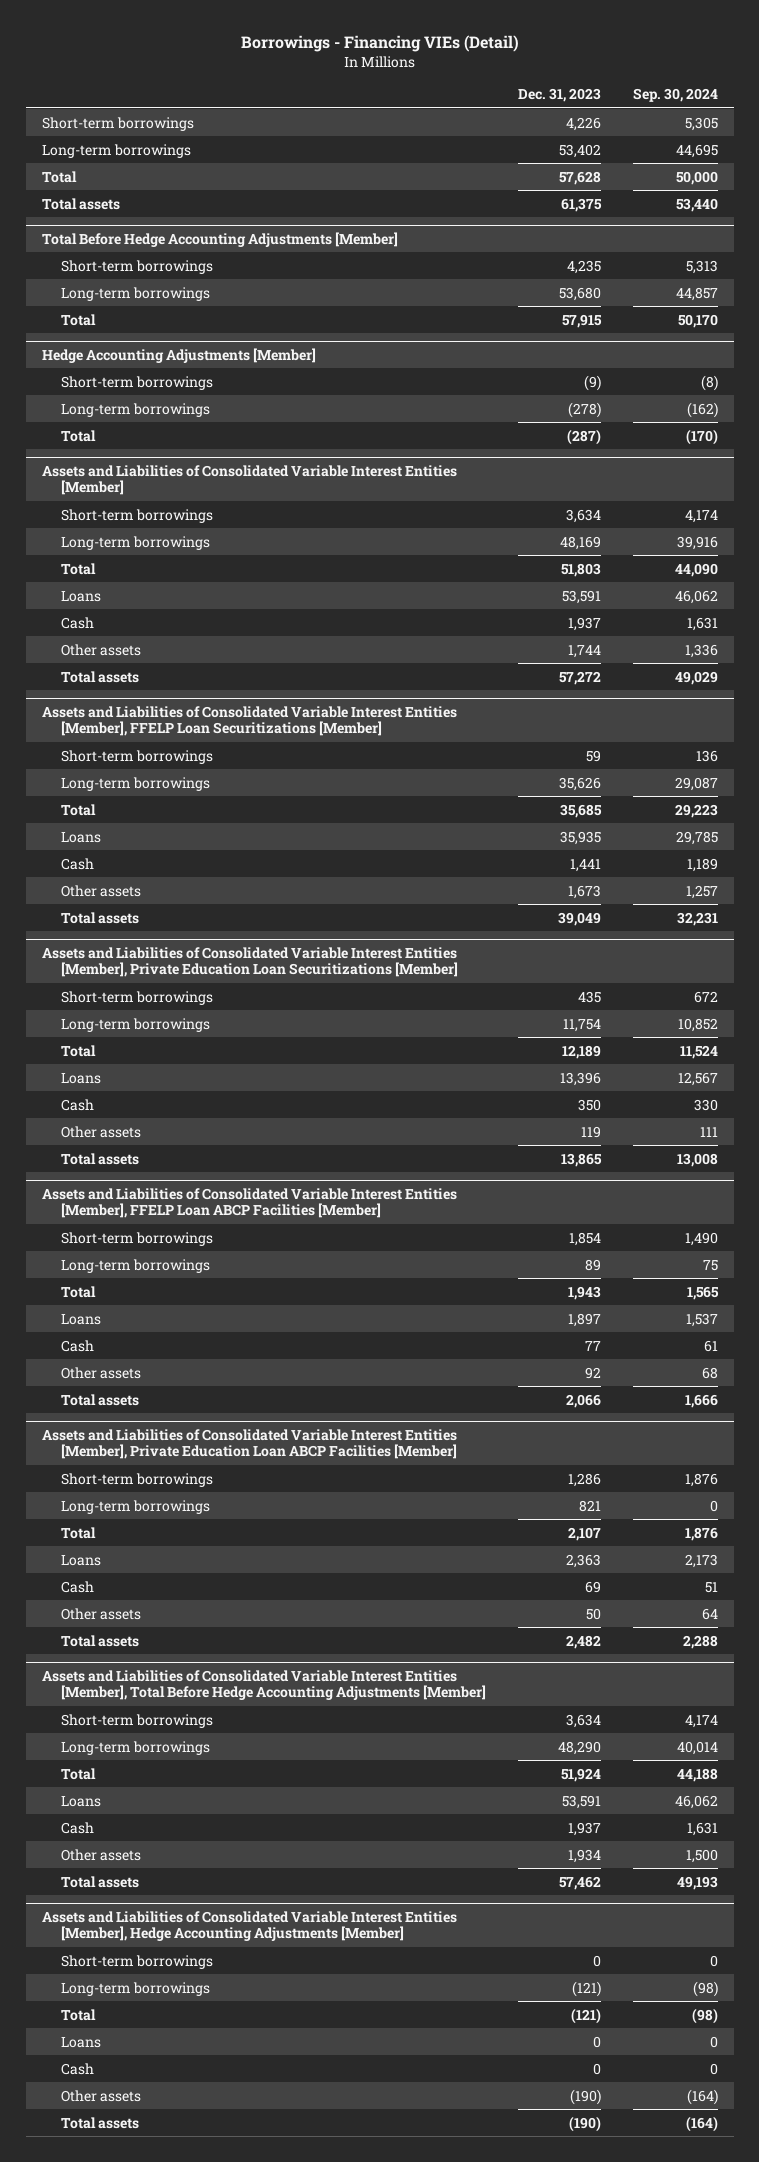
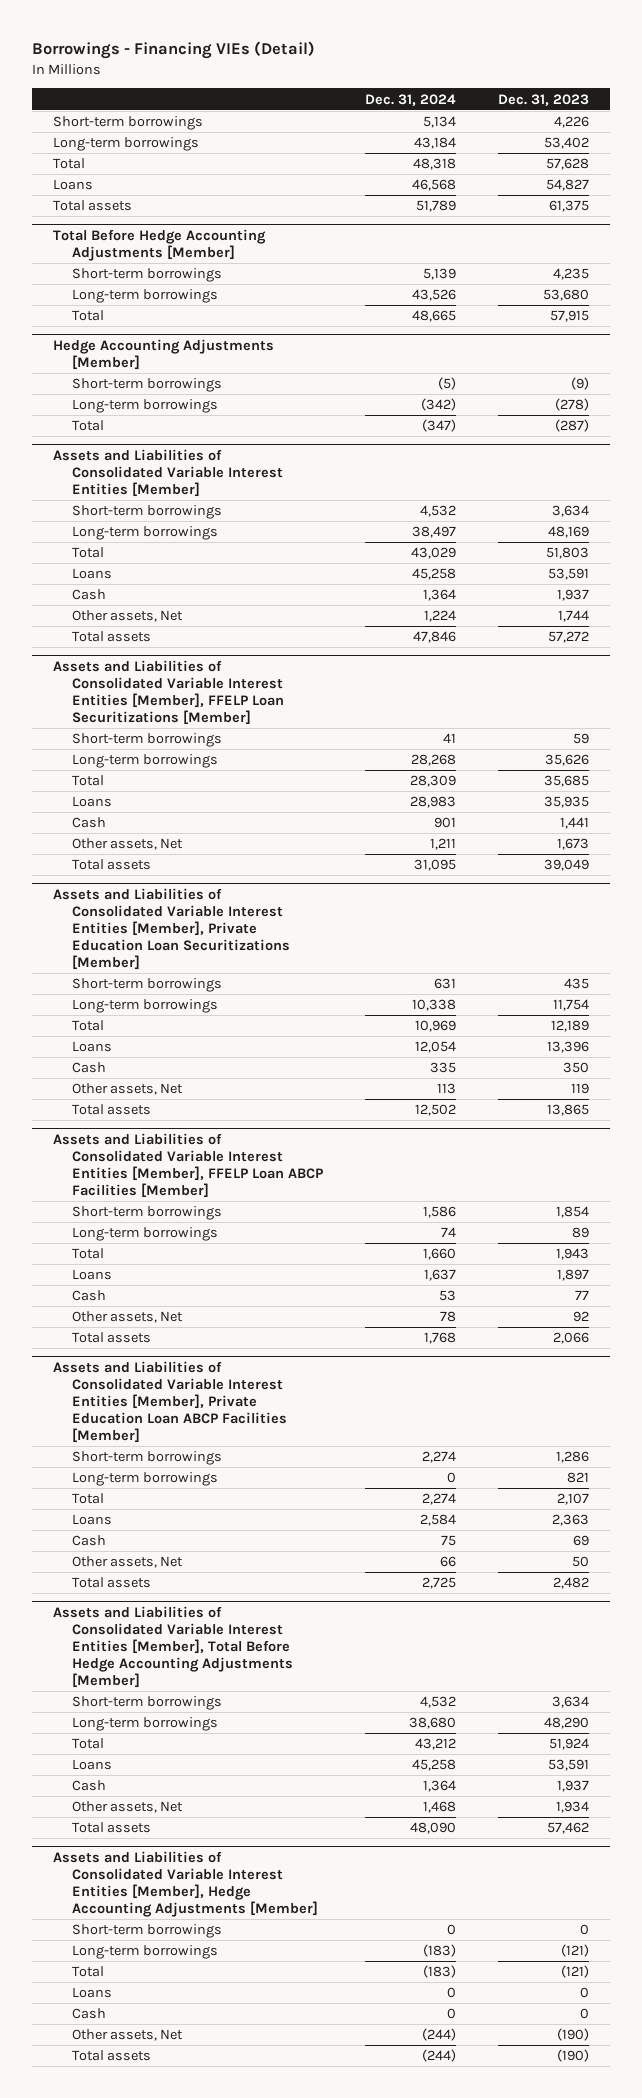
- | Dec. 31, 2023 | Sep. 30, 2024
+ | Dec. 31, 2024 | Dec. 31, 2023
+ Loans | 46,568 | 54,827
@ Assets and Liabilities of Consolidated Variable Interest Entities [Member]
- Other assets | 1,744 | 1,336
+ Other assets, Net | 1,224 | 1,744
@ Assets and Liabilities of Consolidated Variable Interest Entities [Member], FFELP Loan Securitizations [Member]
- Other assets | 1,673 | 1,257
+ Other assets, Net | 1,211 | 1,673
@ Assets and Liabilities of Consolidated Variable Interest Entities [Member], Private Education Loan Securitizations [Member]
- Other assets | 119 | 111
+ Other assets, Net | 113 | 119
@ Assets and Liabilities of Consolidated Variable Interest Entities [Member], FFELP Loan ABCP Facilities [Member]
- Other assets | 92 | 68
+ Other assets, Net | 78 | 92
@ Assets and Liabilities of Consolidated Variable Interest Entities [Member], Private Education Loan ABCP Facilities [Member]
- Other assets | 50 | 64
+ Other assets, Net | 66 | 50
@ Assets and Liabilities of Consolidated Variable Interest Entities [Member], Total Before Hedge Accounting Adjustments [Member]
- Other assets | 1,934 | 1,500
+ Other assets, Net | 1,468 | 1,934
@ Assets and Liabilities of Consolidated Variable Interest Entities [Member], Hedge Accounting Adjustments [Member]
- Other assets | (190) | (164)
+ Other assets, Net | (244) | (190)

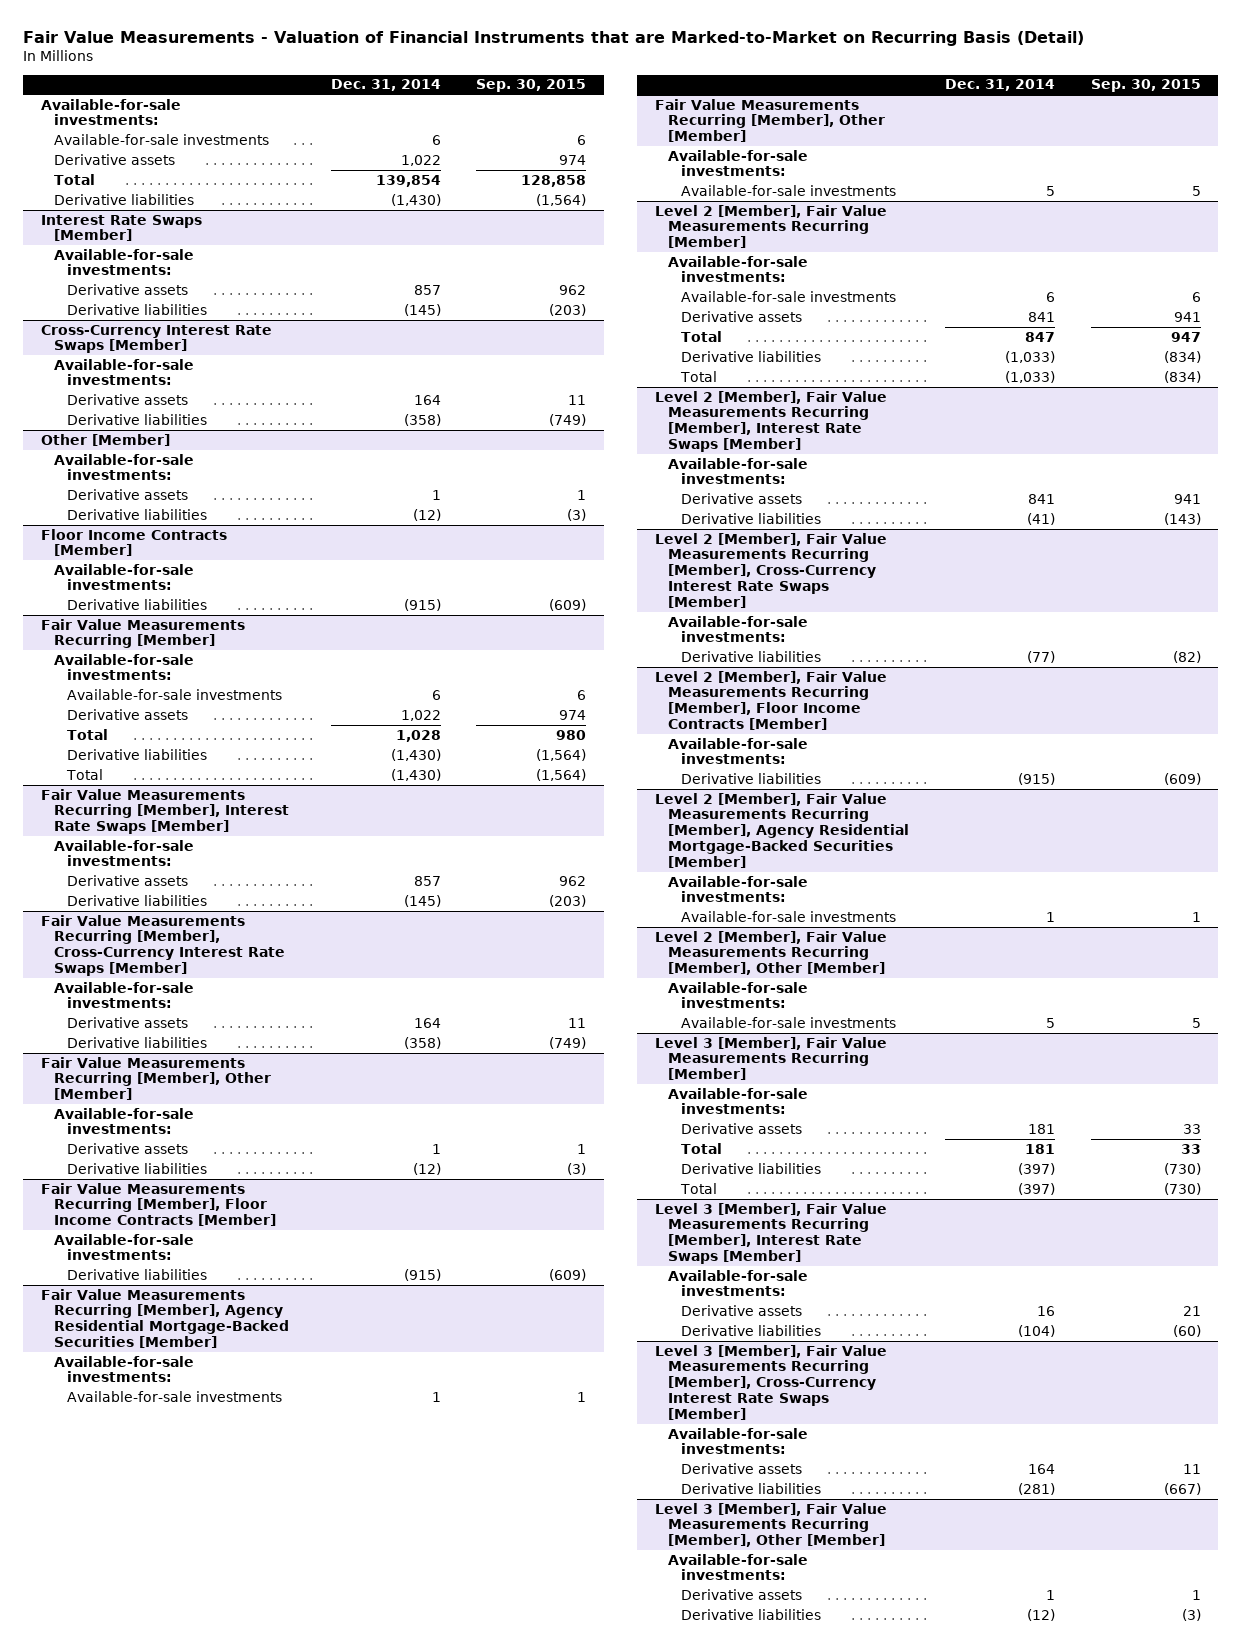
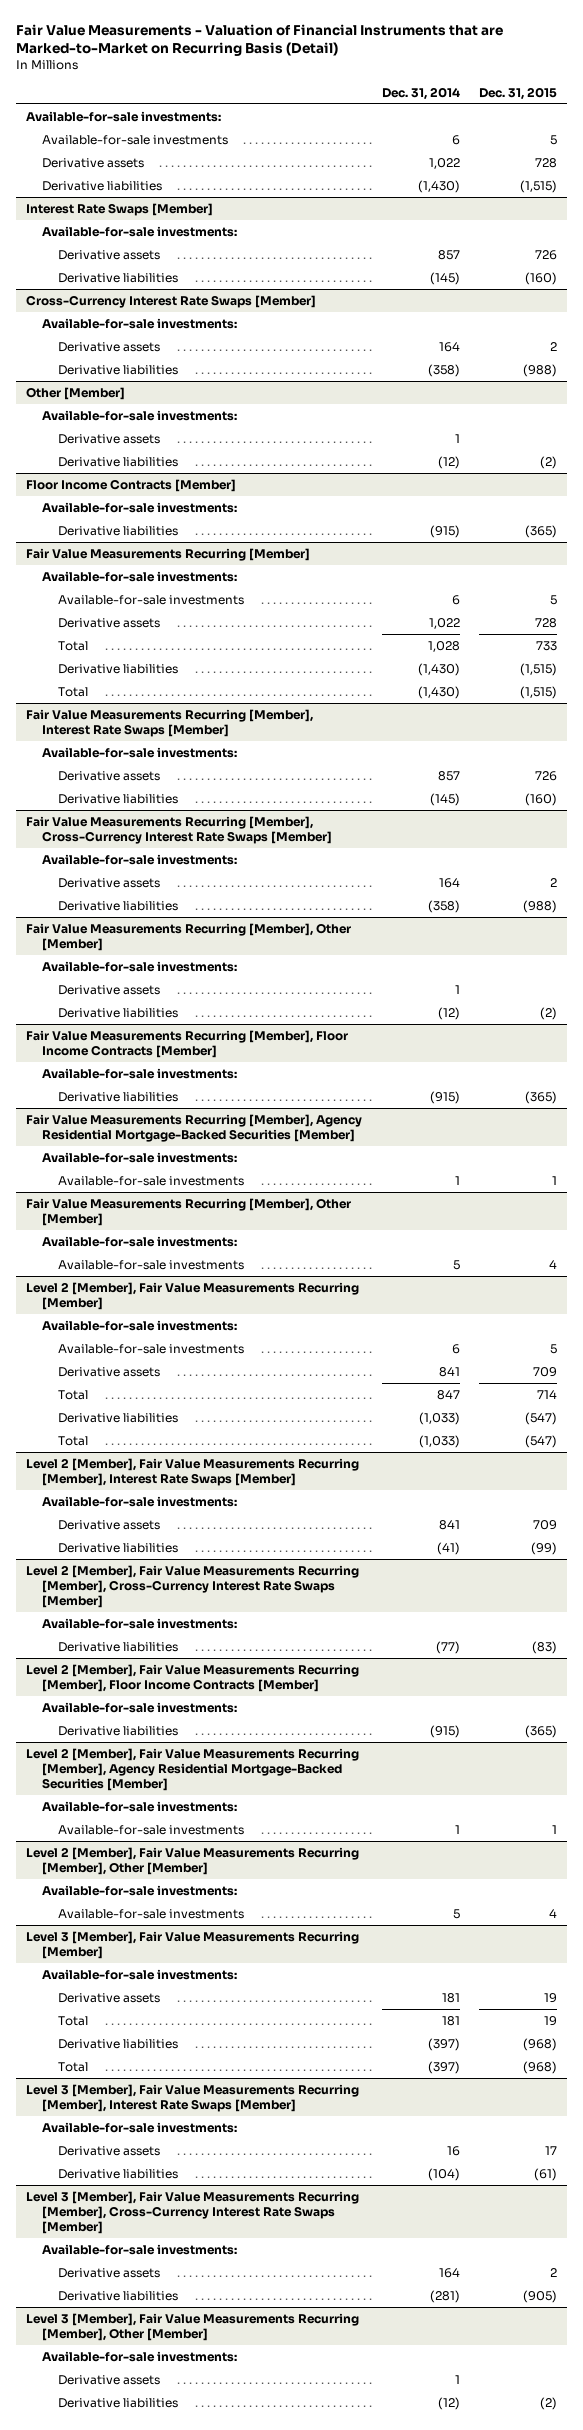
- | Dec. 31, 2014 | Sep. 30, 2015
+ | Dec. 31, 2014 | Dec. 31, 2015
- Total | 139,854 | 128,858

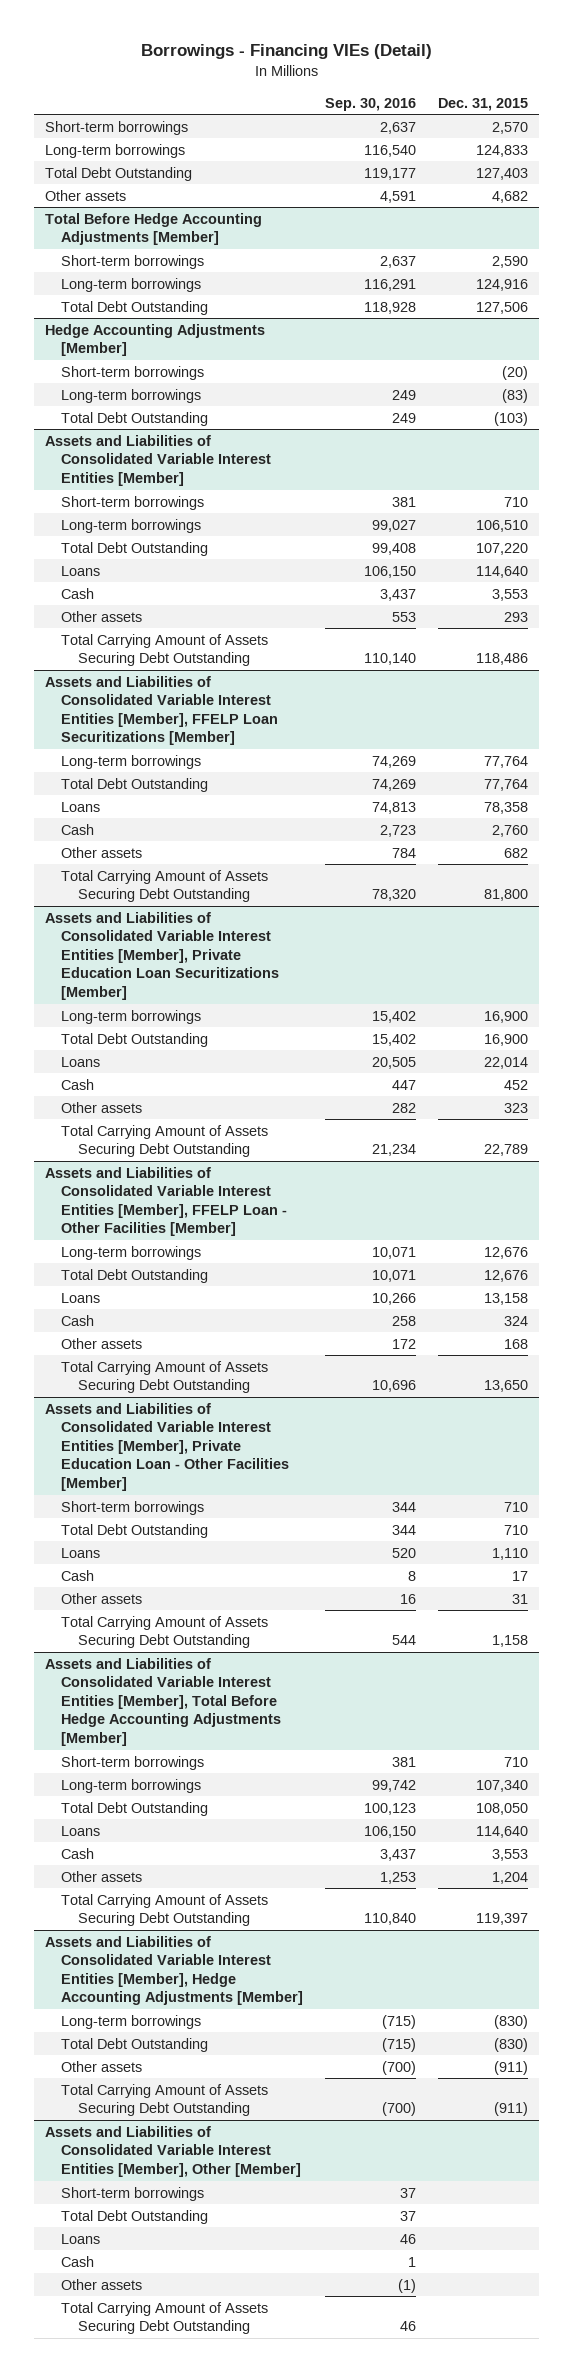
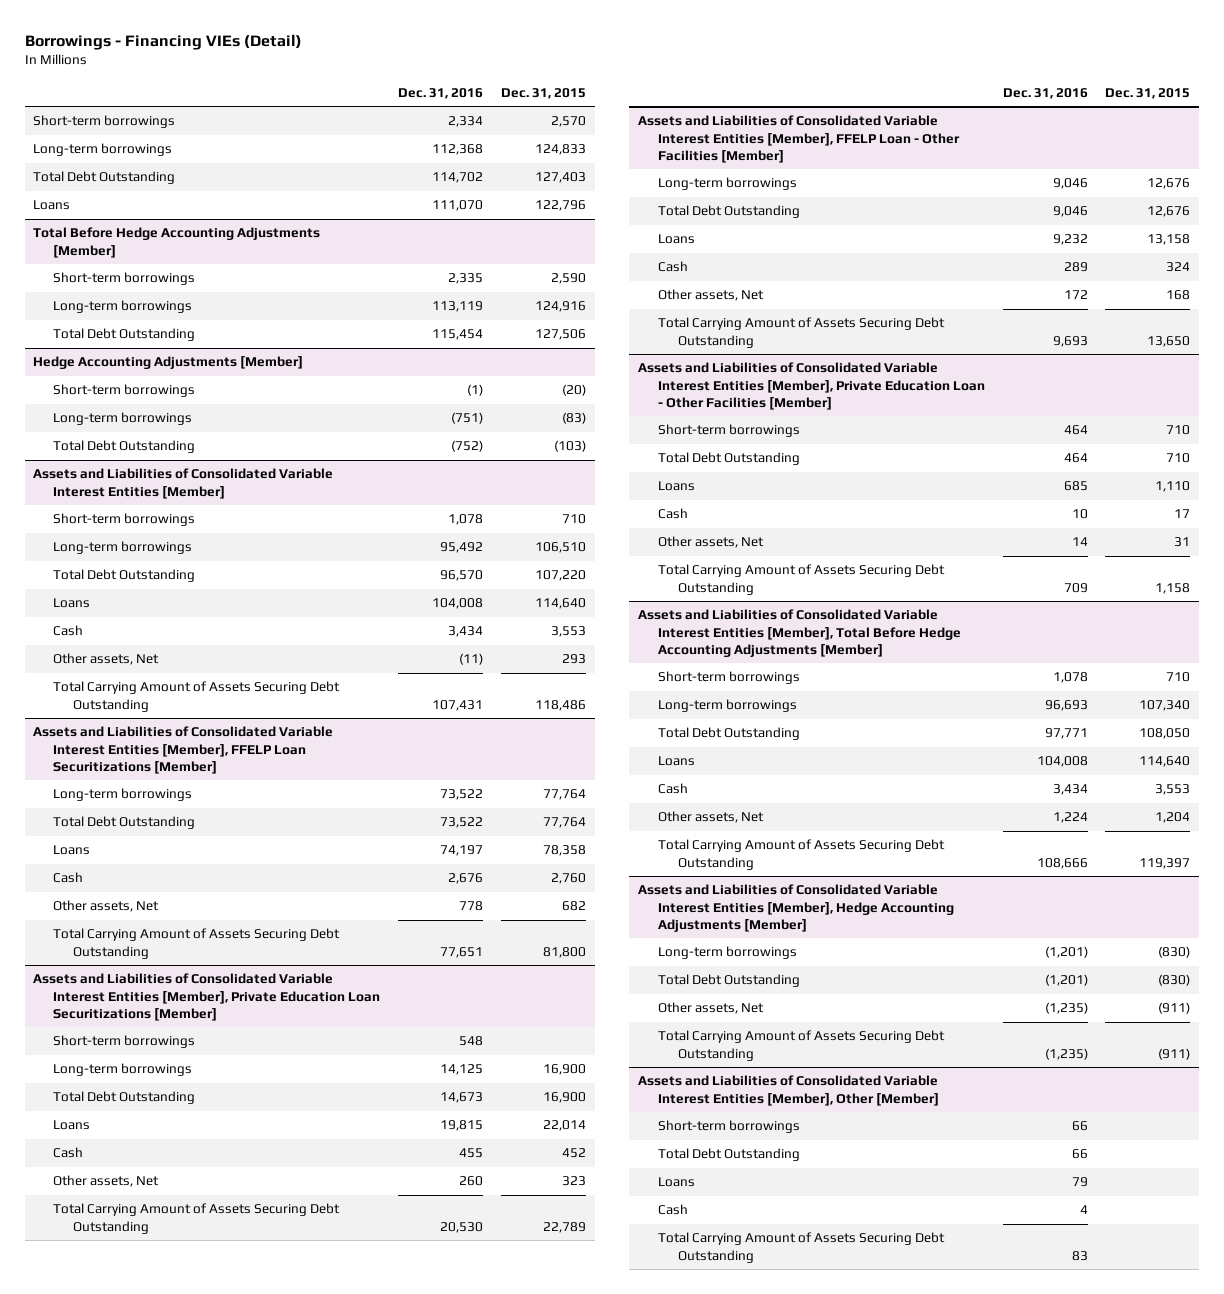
- | Sep. 30, 2016 | Dec. 31, 2015
+ | Dec. 31, 2016 | Dec. 31, 2015
- Other assets | 4,591 | 4,682
+ Loans | 111,070 | 122,796
@ Assets and Liabilities of Consolidated Variable Interest Entities [Member]
- Other assets | 553 | 293
+ Other assets, Net | (11) | 293
@ Assets and Liabilities of Consolidated Variable Interest Entities [Member], FFELP Loan Securitizations [Member]
- Other assets | 784 | 682
+ Other assets, Net | 778 | 682
@ Assets and Liabilities of Consolidated Variable Interest Entities [Member], Private Education Loan Securitizations [Member]
+ Short-term borrowings | 548 |
- Other assets | 282 | 323
+ Other assets, Net | 260 | 323
@ Assets and Liabilities of Consolidated Variable Interest Entities [Member], FFELP Loan - Other Facilities [Member]
- Other assets | 172 | 168
+ Other assets, Net | 172 | 168
@ Assets and Liabilities of Consolidated Variable Interest Entities [Member], Private Education Loan - Other Facilities [Member]
- Other assets | 16 | 31
+ Other assets, Net | 14 | 31
@ Assets and Liabilities of Consolidated Variable Interest Entities [Member], Total Before Hedge Accounting Adjustments [Member]
- Other assets | 1,253 | 1,204
+ Other assets, Net | 1,224 | 1,204
@ Assets and Liabilities of Consolidated Variable Interest Entities [Member], Hedge Accounting Adjustments [Member]
- Other assets | (700) | (911)
+ Other assets, Net | (1,235) | (911)
@ Assets and Liabilities of Consolidated Variable Interest Entities [Member], Other [Member]
- Other assets | (1) |

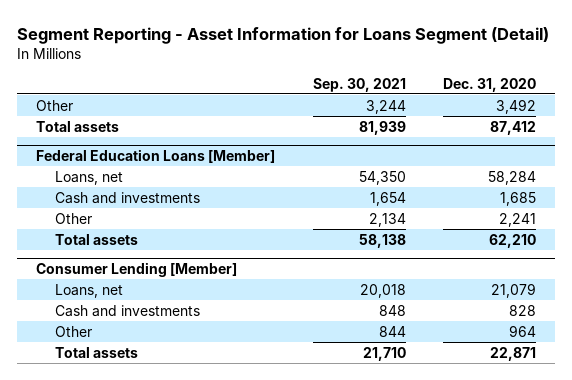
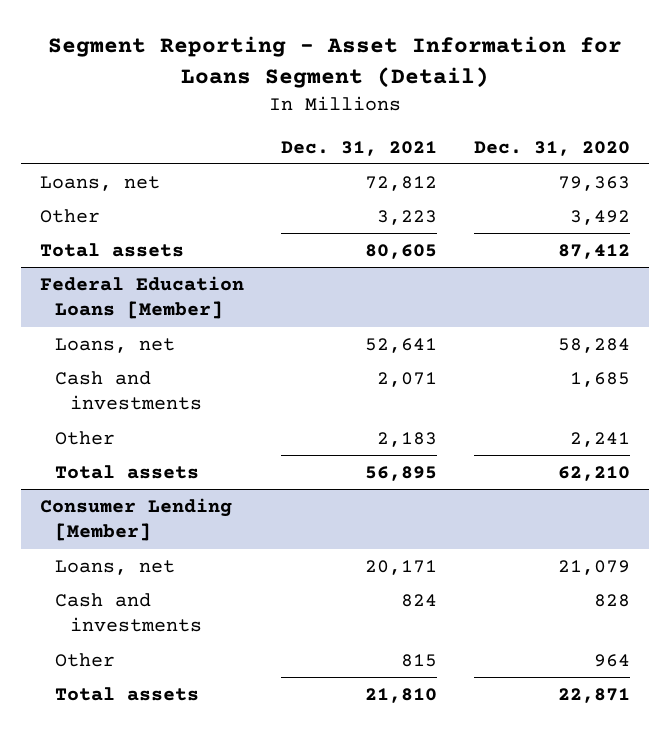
- | Sep. 30, 2021 | Dec. 31, 2020
+ | Dec. 31, 2021 | Dec. 31, 2020
+ Loans, net | 72,812 | 79,363

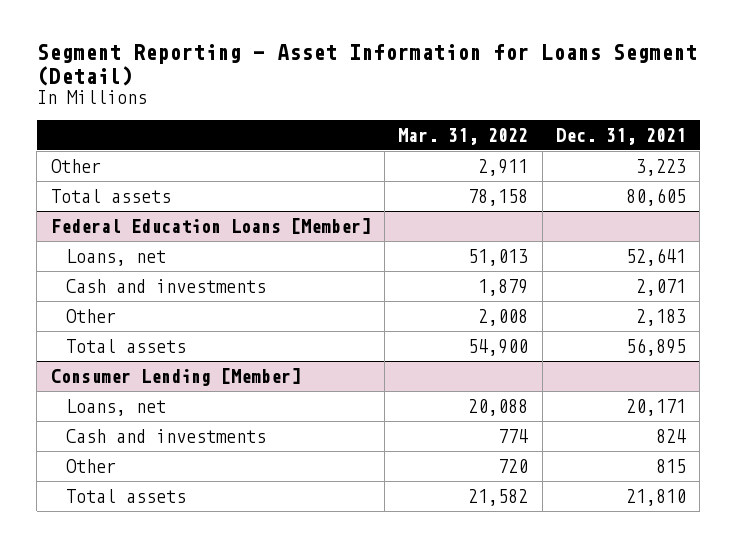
- | Dec. 31, 2021 | Dec. 31, 2020
+ | Mar. 31, 2022 | Dec. 31, 2021
- Loans, net | 72,812 | 79,363

